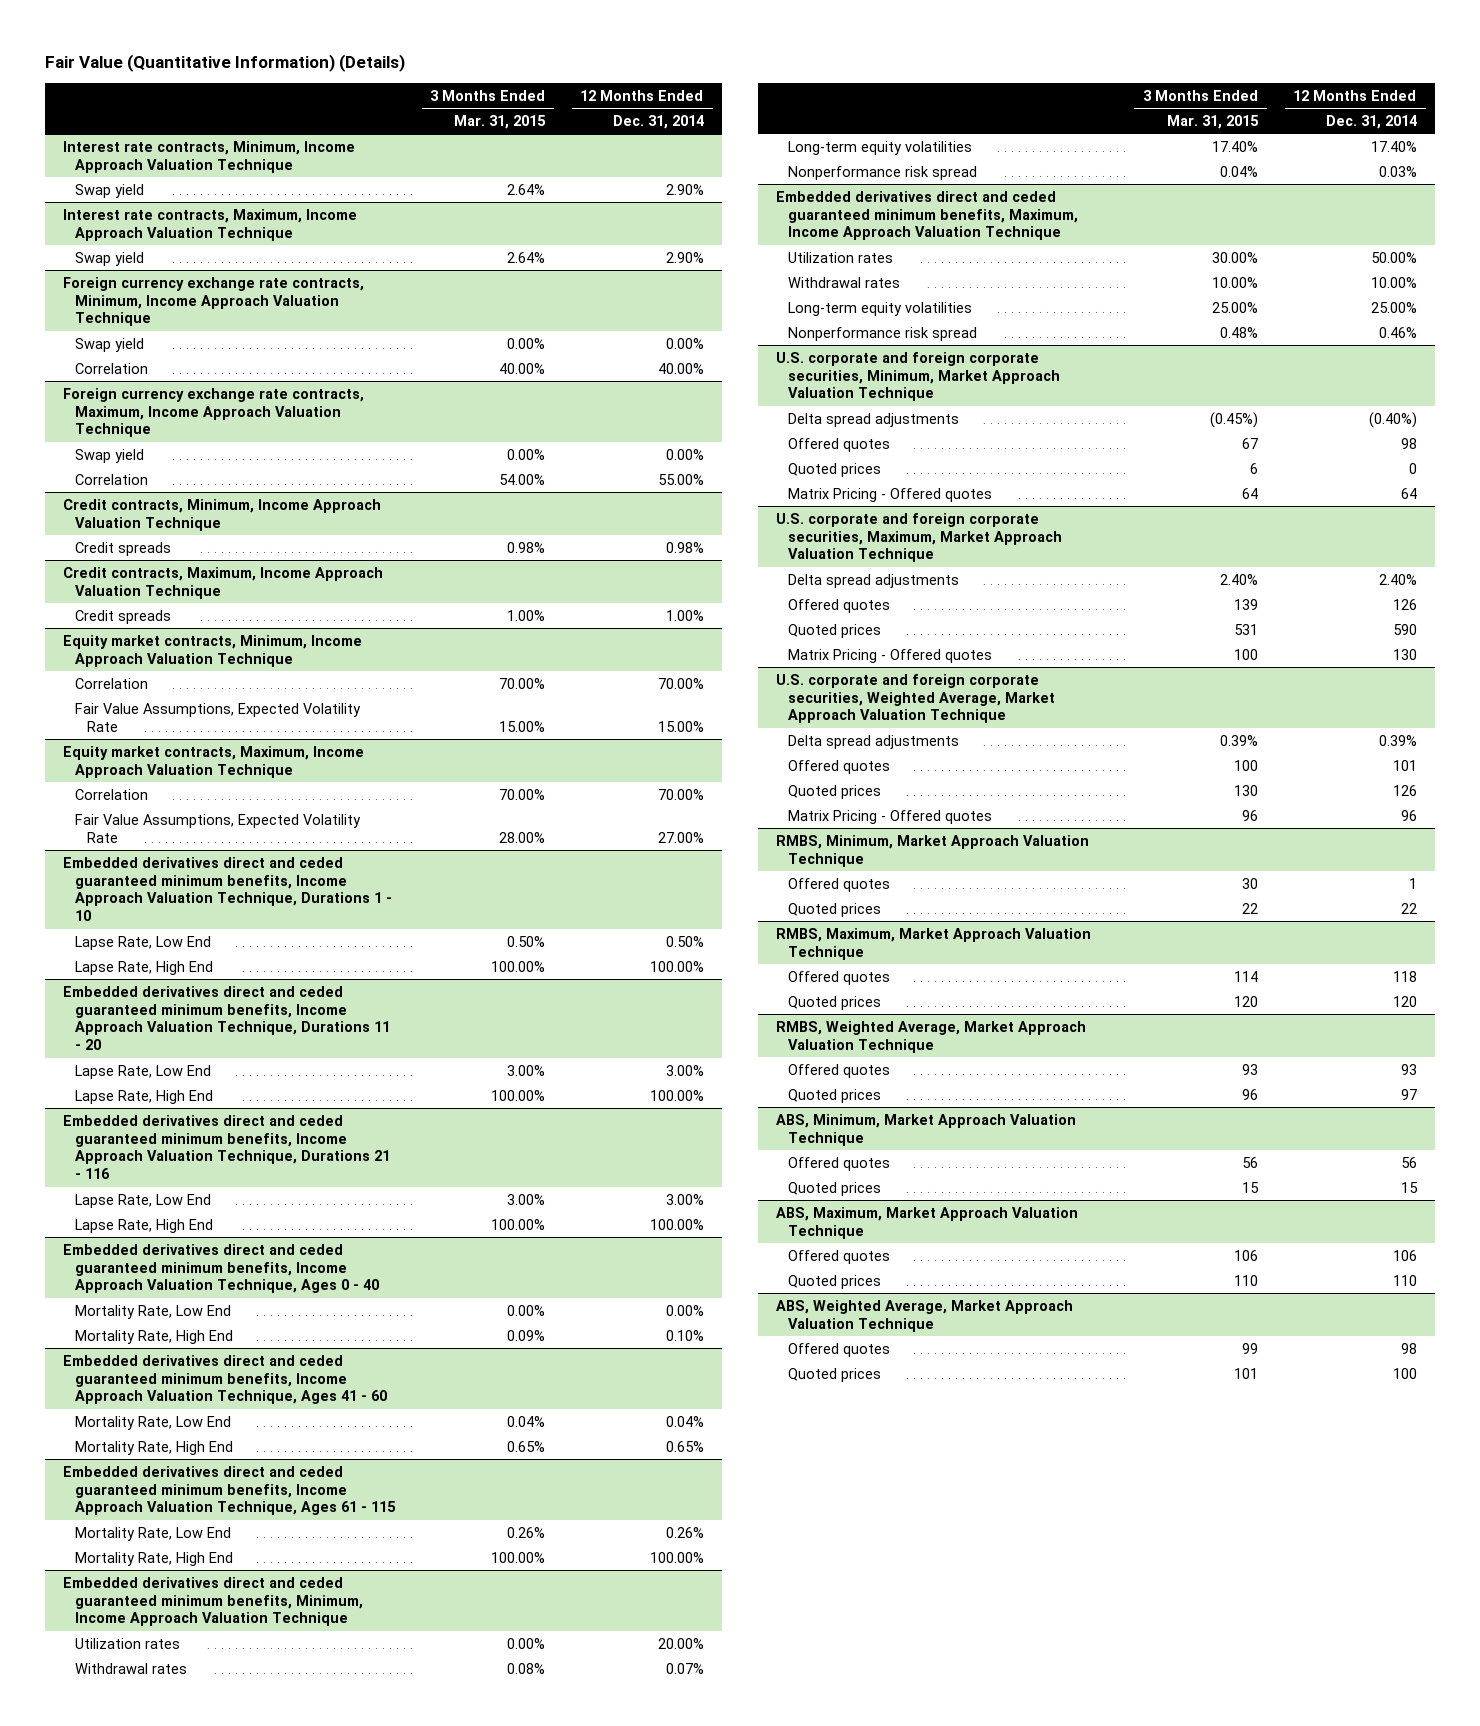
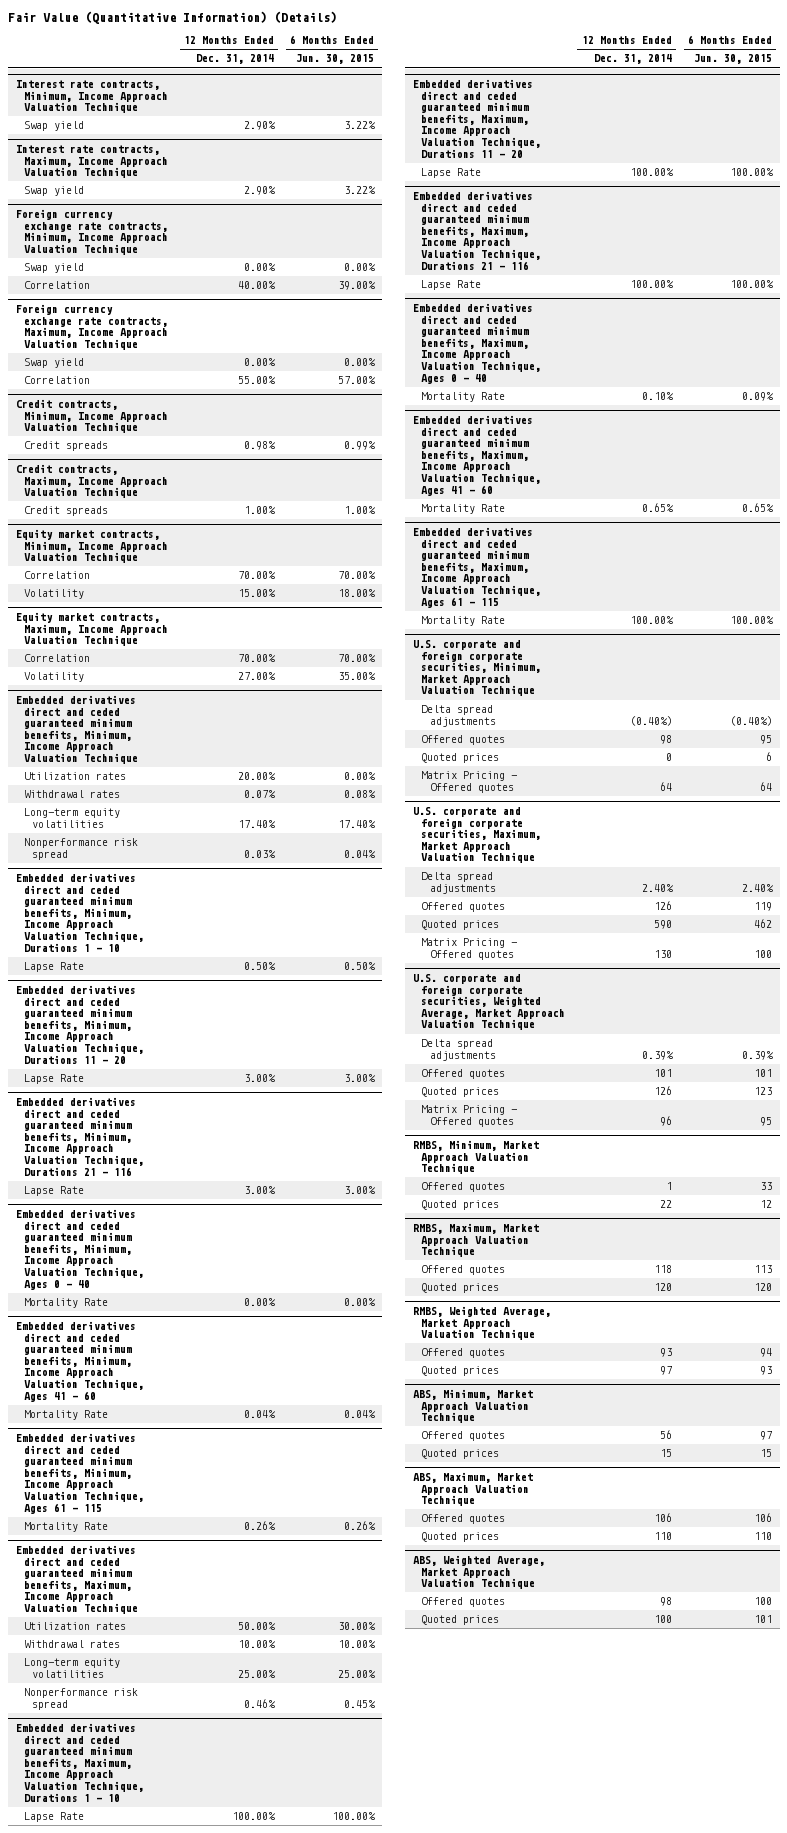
- | 3 Months Ended Mar. 31, 2015 | 12 Months Ended Dec. 31, 2014
+ | 12 Months Ended Dec. 31, 2014 | 6 Months Ended Jun. 30, 2015
@ Equity market contracts, Minimum, Income Approach Valuation Technique
- Fair Value Assumptions, Expected Volatility Rate | 15.00% | 15.00%
+ Volatility | 15.00% | 18.00%
@ Equity market contracts, Maximum, Income Approach Valuation Technique
- Fair Value Assumptions, Expected Volatility Rate | 28.00% | 27.00%
- Embedded derivatives direct and ceded guaranteed minimum benefits, Income Approach Valuation Technique, Durations 1 - 10
- Lapse Rate, Low End | 0.50% | 0.50%
- Lapse Rate, High End | 100.00% | 100.00%
- Embedded derivatives direct and ceded guaranteed minimum benefits, Income Approach Valuation Technique, Durations 11 - 20
- Lapse Rate, Low End | 3.00% | 3.00%
- Lapse Rate, High End | 100.00% | 100.00%
- Embedded derivatives direct and ceded guaranteed minimum benefits, Income Approach Valuation Technique, Durations 21 - 116
- Lapse Rate, Low End | 3.00% | 3.00%
- Lapse Rate, High End | 100.00% | 100.00%
- Embedded derivatives direct and ceded guaranteed minimum benefits, Income Approach Valuation Technique, Ages 0 - 40
- Mortality Rate, Low End | 0.00% | 0.00%
- Mortality Rate, High End | 0.09% | 0.10%
- Embedded derivatives direct and ceded guaranteed minimum benefits, Income Approach Valuation Technique, Ages 41 - 60
- Mortality Rate, Low End | 0.04% | 0.04%
- Mortality Rate, High End | 0.65% | 0.65%
- Embedded derivatives direct and ceded guaranteed minimum benefits, Income Approach Valuation Technique, Ages 61 - 115
- Mortality Rate, Low End | 0.26% | 0.26%
- Mortality Rate, High End | 100.00% | 100.00%
@ Equity market contracts, Maximum, Income Approach Valuation Technique
+ Volatility | 27.00% | 35.00%
+ Embedded derivatives direct and ceded guaranteed minimum benefits, Minimum, Income Approach Valuation Technique, Durations 1 - 10
+ Lapse Rate | 0.50% | 0.50%
+ Embedded derivatives direct and ceded guaranteed minimum benefits, Minimum, Income Approach Valuation Technique, Durations 11 - 20
+ Lapse Rate | 3.00% | 3.00%
+ Embedded derivatives direct and ceded guaranteed minimum benefits, Minimum, Income Approach Valuation Technique, Durations 21 - 116
+ Lapse Rate | 3.00% | 3.00%
+ Embedded derivatives direct and ceded guaranteed minimum benefits, Minimum, Income Approach Valuation Technique, Ages 0 - 40
+ Mortality Rate | 0.00% | 0.00%
+ Embedded derivatives direct and ceded guaranteed minimum benefits, Minimum, Income Approach Valuation Technique, Ages 41 - 60
+ Mortality Rate | 0.04% | 0.04%
+ Embedded derivatives direct and ceded guaranteed minimum benefits, Minimum, Income Approach Valuation Technique, Ages 61 - 115
+ Mortality Rate | 0.26% | 0.26%
+ Embedded derivatives direct and ceded guaranteed minimum benefits, Maximum, Income Approach Valuation Technique, Durations 1 - 10
+ Lapse Rate | 100.00% | 100.00%
+ Embedded derivatives direct and ceded guaranteed minimum benefits, Maximum, Income Approach Valuation Technique, Durations 11 - 20
+ Lapse Rate | 100.00% | 100.00%
+ Embedded derivatives direct and ceded guaranteed minimum benefits, Maximum, Income Approach Valuation Technique, Durations 21 - 116
+ Lapse Rate | 100.00% | 100.00%
+ Embedded derivatives direct and ceded guaranteed minimum benefits, Maximum, Income Approach Valuation Technique, Ages 0 - 40
+ Mortality Rate | 0.10% | 0.09%
+ Embedded derivatives direct and ceded guaranteed minimum benefits, Maximum, Income Approach Valuation Technique, Ages 41 - 60
+ Mortality Rate | 0.65% | 0.65%
+ Embedded derivatives direct and ceded guaranteed minimum benefits, Maximum, Income Approach Valuation Technique, Ages 61 - 115
+ Mortality Rate | 100.00% | 100.00%

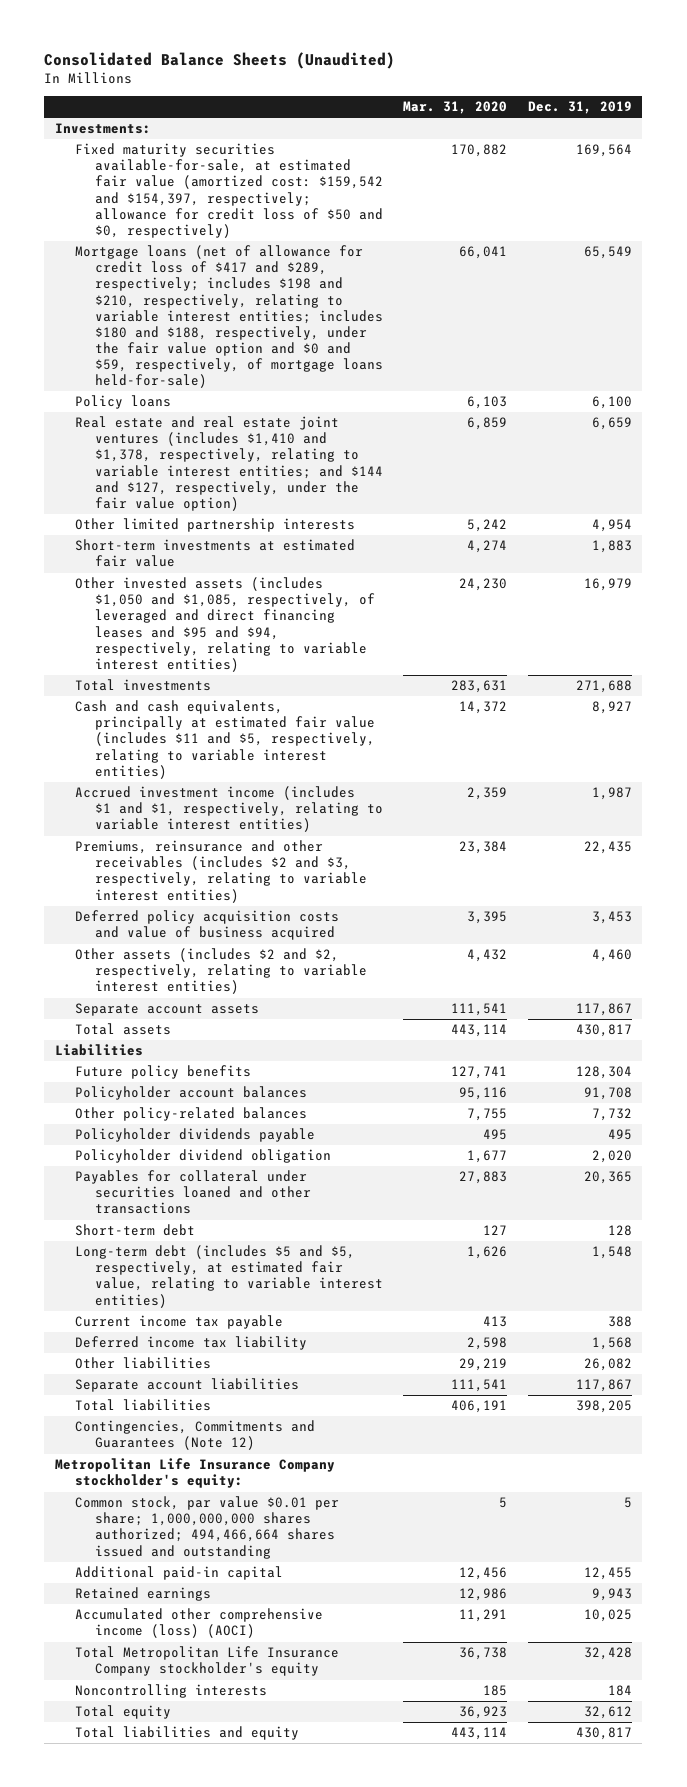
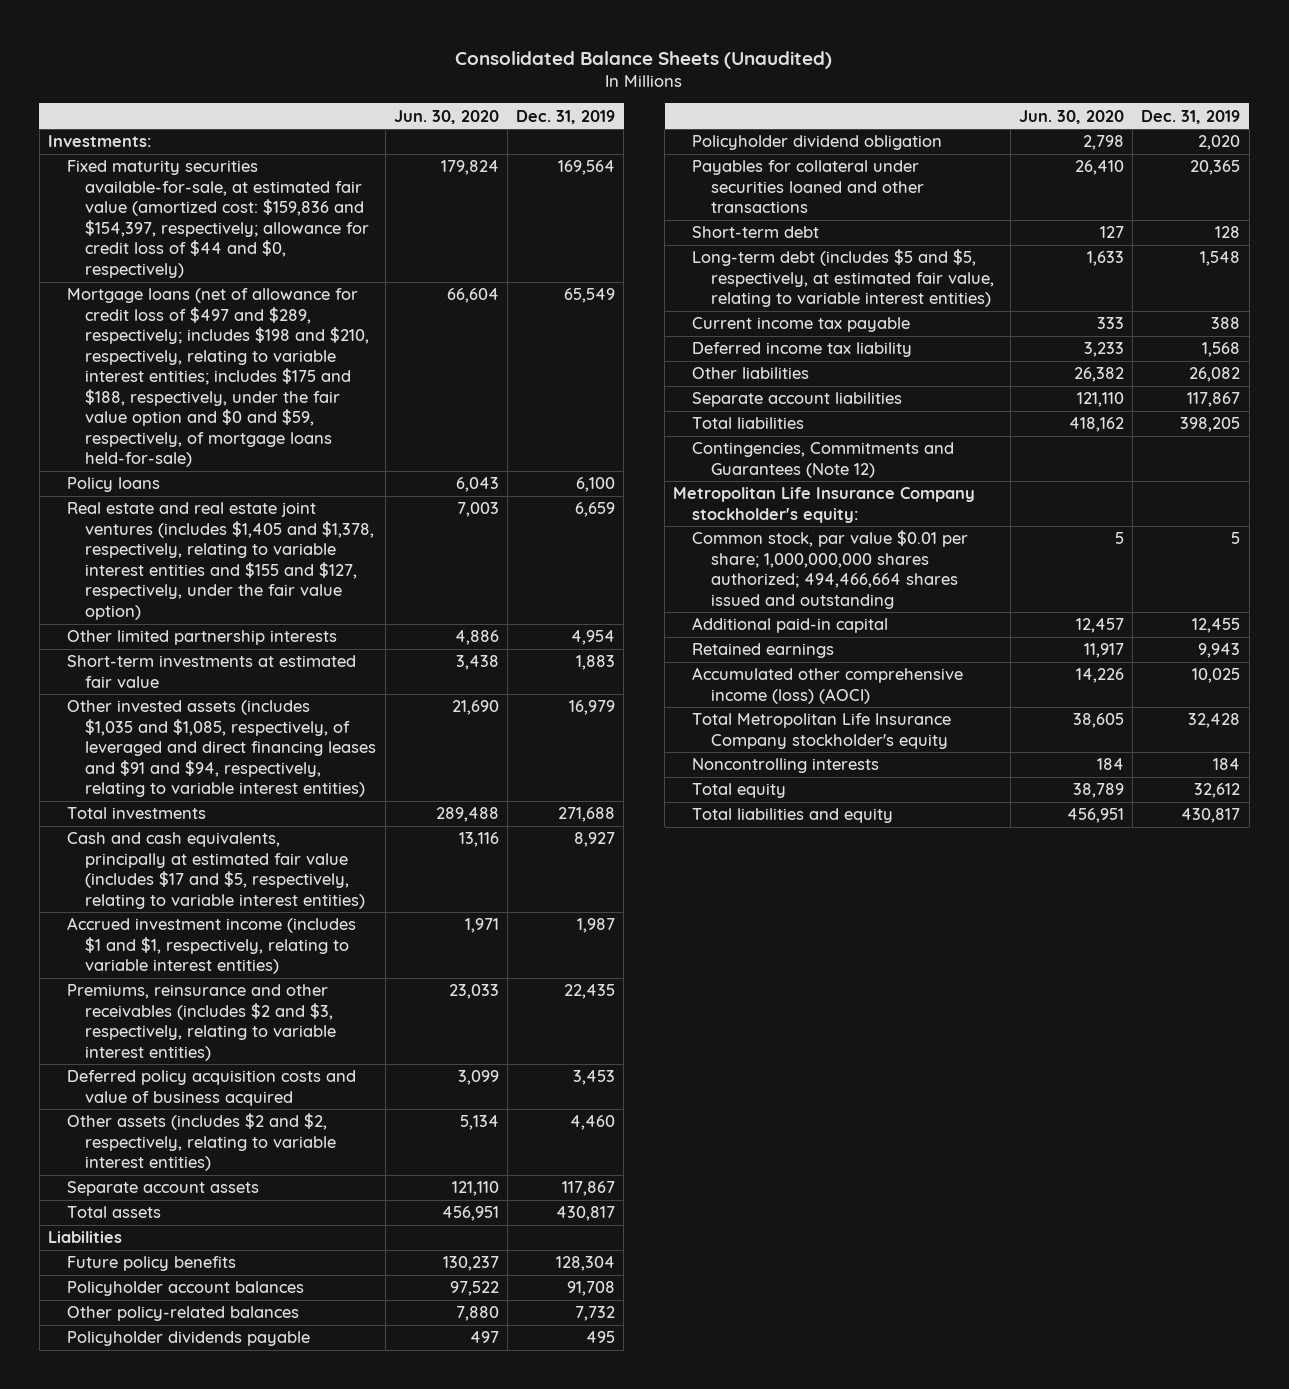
- | Mar. 31, 2020 | Dec. 31, 2019
+ | Jun. 30, 2020 | Dec. 31, 2019
- Fixed maturity securities available-for-sale, at estimated fair value (amortized cost: $159,542 and $154,397, respectively; allowance for credit loss of $50 and $0, respectively) | 170,882 | 169,564
- Mortgage loans (net of allowance for credit loss of $417 and $289, respectively; includes $198 and $210, respectively, relating to variable interest entities; includes $180 and $188, respectively, under the fair value option and $0 and $59, respectively, of mortgage loans held-for-sale) | 66,041 | 65,549
+ Fixed maturity securities available-for-sale, at estimated fair value (amortized cost: $159,836 and $154,397, respectively; allowance for credit loss of $44 and $0, respectively) | 179,824 | 169,564
+ Mortgage loans (net of allowance for credit loss of $497 and $289, respectively; includes $198 and $210, respectively, relating to variable interest entities; includes $175 and $188, respectively, under the fair value option and $0 and $59, respectively, of mortgage loans held-for-sale) | 66,604 | 65,549
- Real estate and real estate joint ventures (includes $1,410 and $1,378, respectively, relating to variable interest entities; and $144 and $127, respectively, under the fair value option) | 6,859 | 6,659
+ Real estate and real estate joint ventures (includes $1,405 and $1,378, respectively, relating to variable interest entities and $155 and $127, respectively, under the fair value option) | 7,003 | 6,659
- Other invested assets (includes $1,050 and $1,085, respectively, of leveraged and direct financing leases and $95 and $94, respectively, relating to variable interest entities) | 24,230 | 16,979
+ Other invested assets (includes $1,035 and $1,085, respectively, of leveraged and direct financing leases and $91 and $94, respectively, relating to variable interest entities) | 21,690 | 16,979
- Cash and cash equivalents, principally at estimated fair value (includes $11 and $5, respectively, relating to variable interest entities) | 14,372 | 8,927
+ Cash and cash equivalents, principally at estimated fair value (includes $17 and $5, respectively, relating to variable interest entities) | 13,116 | 8,927

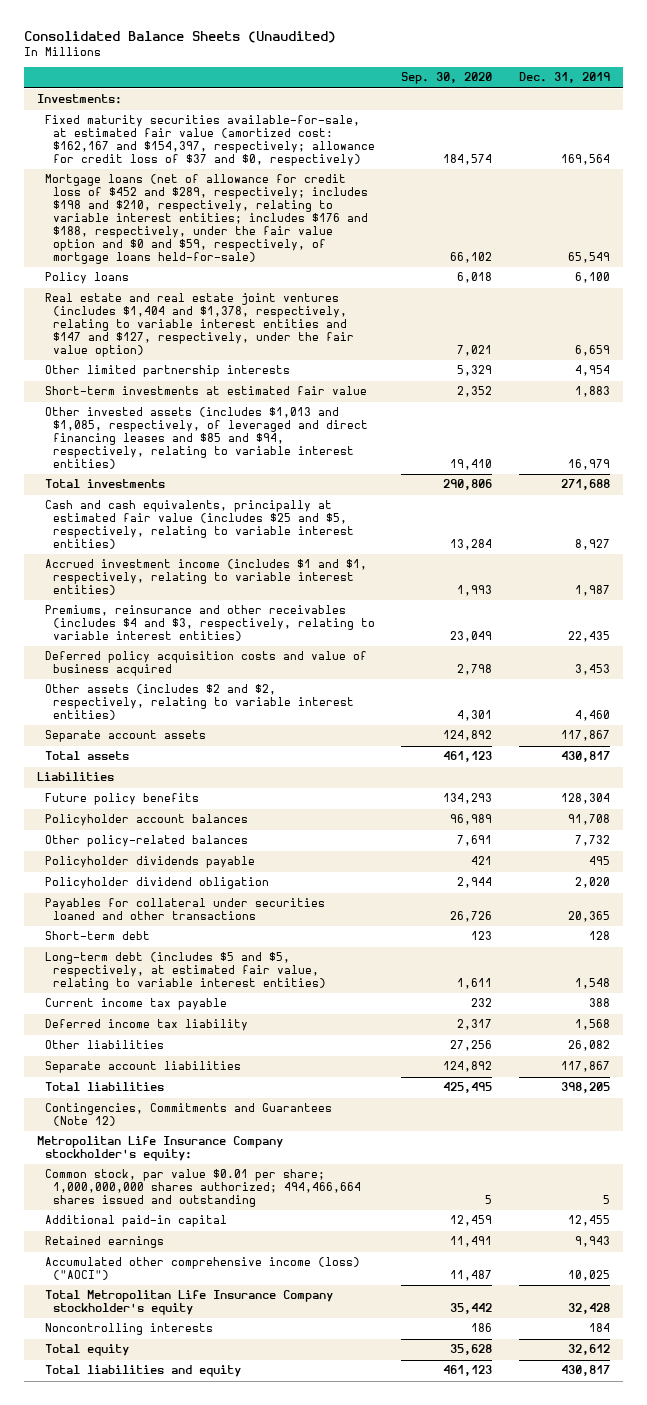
- | Jun. 30, 2020 | Dec. 31, 2019
+ | Sep. 30, 2020 | Dec. 31, 2019
- Fixed maturity securities available-for-sale, at estimated fair value (amortized cost: $159,836 and $154,397, respectively; allowance for credit loss of $44 and $0, respectively) | 179,824 | 169,564
- Mortgage loans (net of allowance for credit loss of $497 and $289, respectively; includes $198 and $210, respectively, relating to variable interest entities; includes $175 and $188, respectively, under the fair value option and $0 and $59, respectively, of mortgage loans held-for-sale) | 66,604 | 65,549
+ Fixed maturity securities available-for-sale, at estimated fair value (amortized cost: $162,167 and $154,397, respectively; allowance for credit loss of $37 and $0, respectively) | 184,574 | 169,564
+ Mortgage loans (net of allowance for credit loss of $452 and $289, respectively; includes $198 and $210, respectively, relating to variable interest entities; includes $176 and $188, respectively, under the fair value option and $0 and $59, respectively, of mortgage loans held-for-sale) | 66,102 | 65,549
- Real estate and real estate joint ventures (includes $1,405 and $1,378, respectively, relating to variable interest entities and $155 and $127, respectively, under the fair value option) | 7,003 | 6,659
+ Real estate and real estate joint ventures (includes $1,404 and $1,378, respectively, relating to variable interest entities and $147 and $127, respectively, under the fair value option) | 7,021 | 6,659
- Other invested assets (includes $1,035 and $1,085, respectively, of leveraged and direct financing leases and $91 and $94, respectively, relating to variable interest entities) | 21,690 | 16,979
+ Other invested assets (includes $1,013 and $1,085, respectively, of leveraged and direct financing leases and $85 and $94, respectively, relating to variable interest entities) | 19,410 | 16,979
- Cash and cash equivalents, principally at estimated fair value (includes $17 and $5, respectively, relating to variable interest entities) | 13,116 | 8,927
+ Cash and cash equivalents, principally at estimated fair value (includes $25 and $5, respectively, relating to variable interest entities) | 13,284 | 8,927
- Premiums, reinsurance and other receivables (includes $2 and $3, respectively, relating to variable interest entities) | 23,033 | 22,435
+ Premiums, reinsurance and other receivables (includes $4 and $3, respectively, relating to variable interest entities) | 23,049 | 22,435
- Accumulated other comprehensive income (loss) (AOCI) | 14,226 | 10,025
+ Accumulated other comprehensive income (loss) ("AOCI") | 11,487 | 10,025

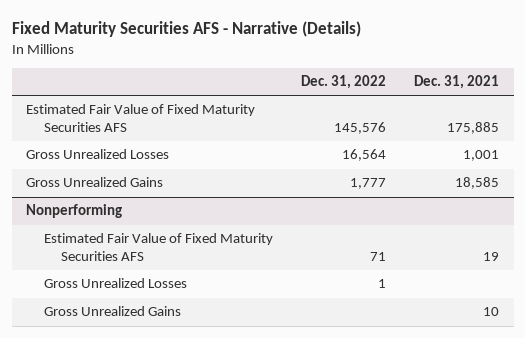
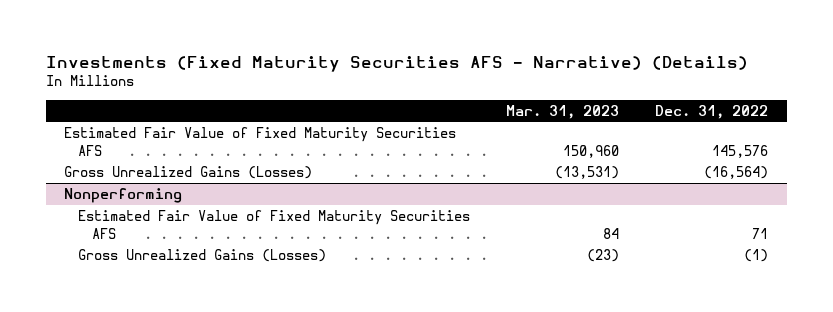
- Fixed Maturity Securities AFS - Narrative (Details)
+ Investments (Fixed Maturity Securities AFS - Narrative) (Details)
- | Dec. 31, 2022 | Dec. 31, 2021
+ | Mar. 31, 2023 | Dec. 31, 2022
- Gross Unrealized Losses | 16,564 | 1,001
- Gross Unrealized Gains | 1,777 | 18,585
+ Gross Unrealized Gains (Losses) | (13,531) | (16,564)
@ Nonperforming
- Gross Unrealized Losses | 1 |
- Gross Unrealized Gains | | 10
+ Gross Unrealized Gains (Losses) | (23) | (1)

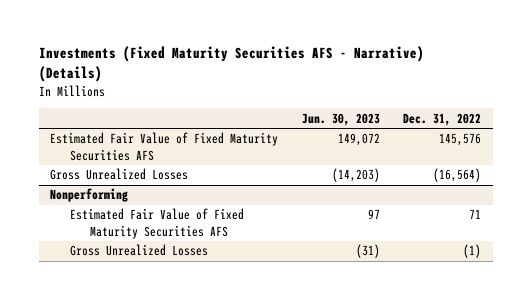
- | Mar. 31, 2023 | Dec. 31, 2022
+ | Jun. 30, 2023 | Dec. 31, 2022
- Gross Unrealized Gains (Losses) | (13,531) | (16,564)
+ Gross Unrealized Losses | (14,203) | (16,564)
@ Nonperforming
- Gross Unrealized Gains (Losses) | (23) | (1)
+ Gross Unrealized Losses | (31) | (1)

